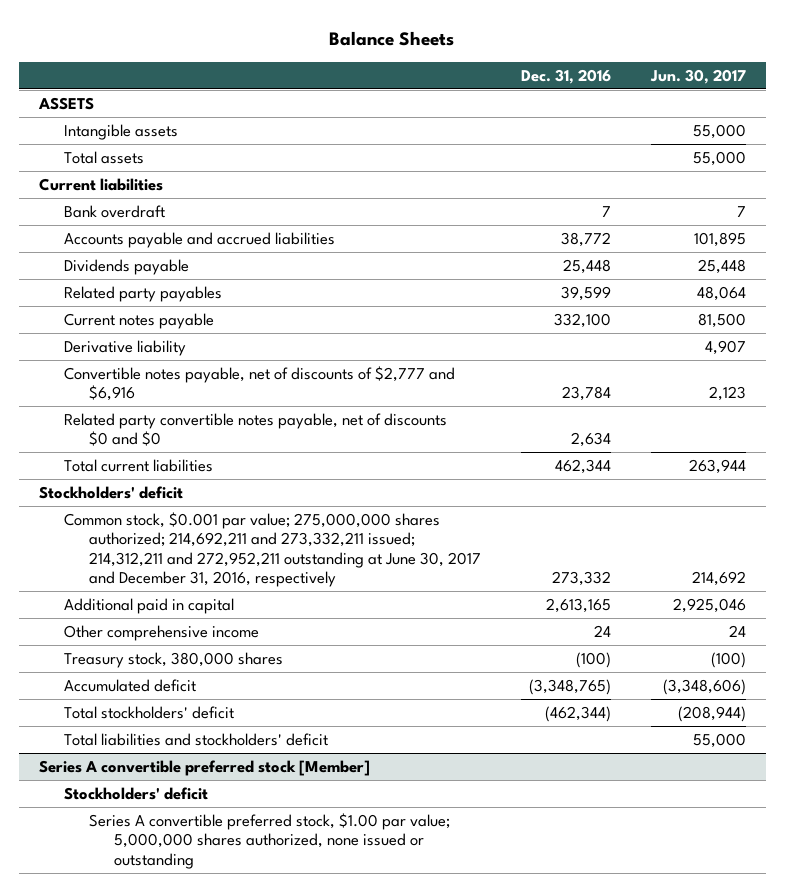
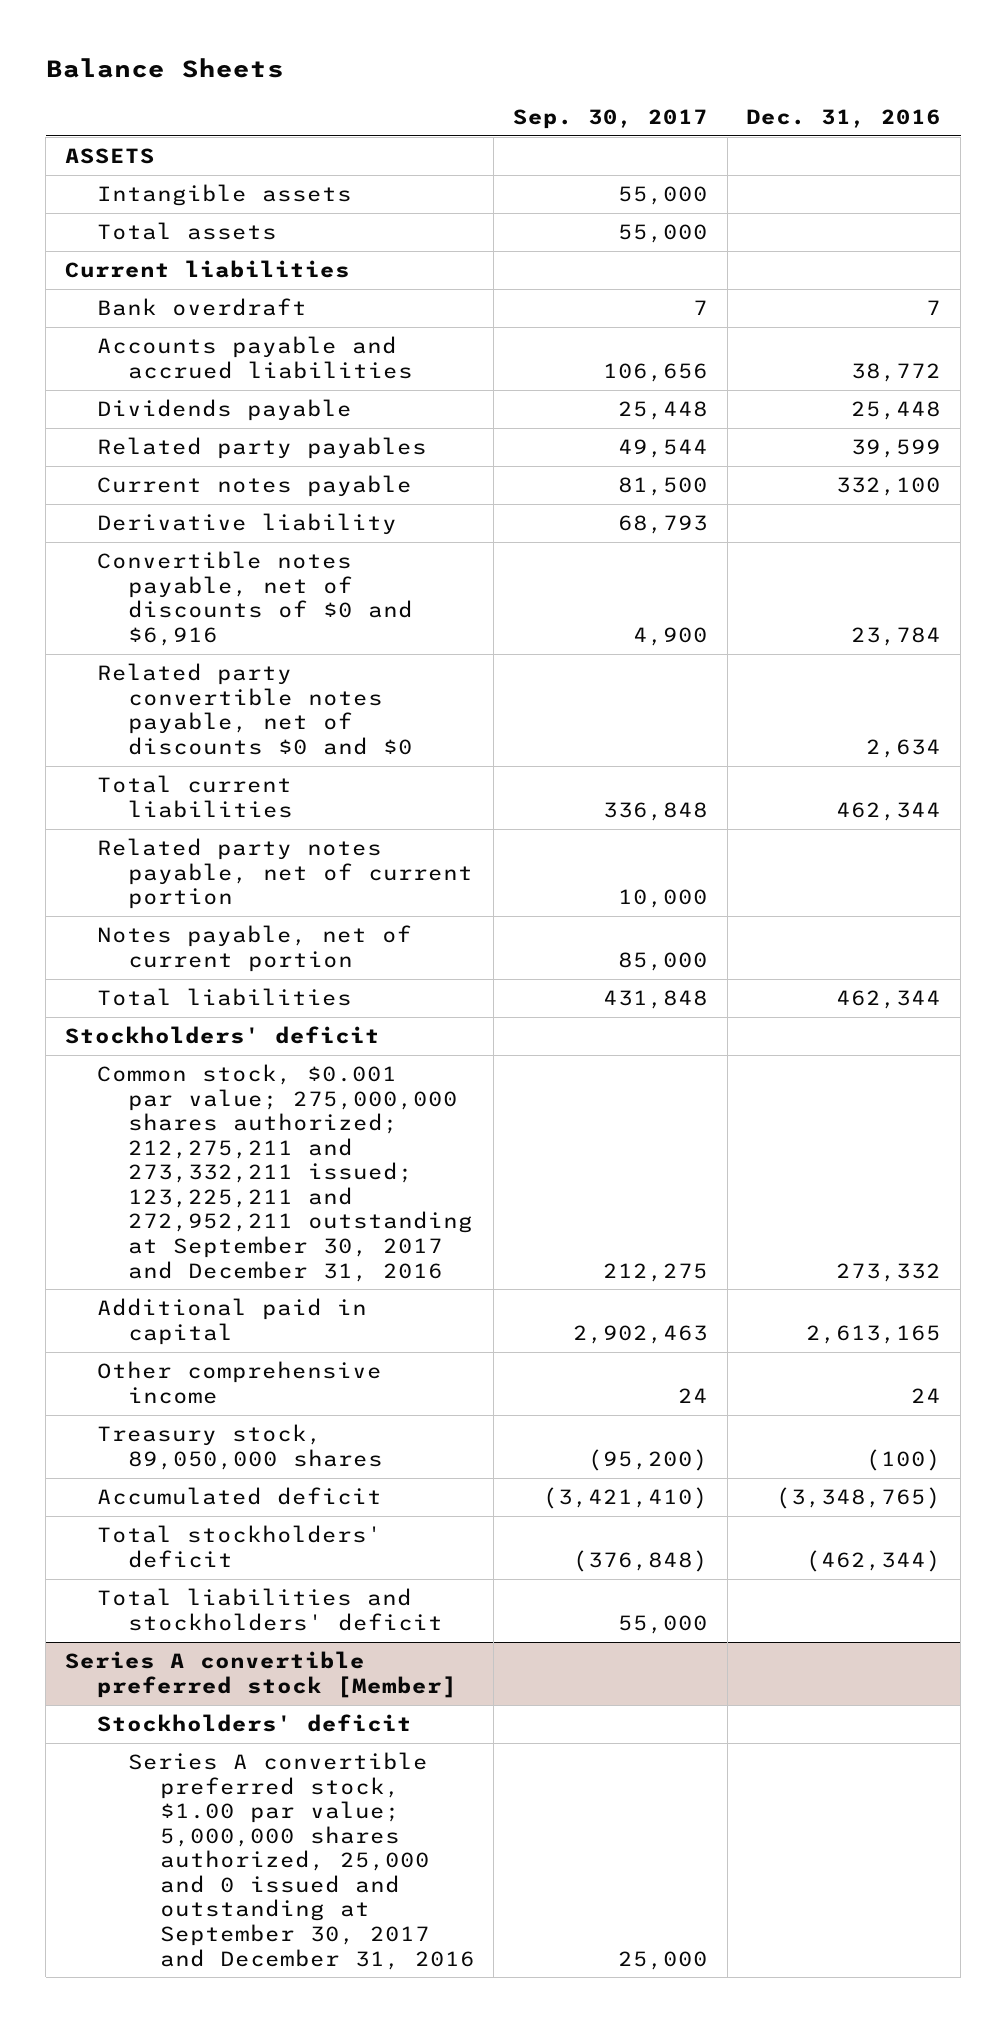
- | Dec. 31, 2016 | Jun. 30, 2017
+ | Sep. 30, 2017 | Dec. 31, 2016
- Convertible notes payable, net of discounts of $2,777 and $6,916 | 23,784 | 2,123
+ Convertible notes payable, net of discounts of $0 and $6,916 | 4,900 | 23,784
+ Related party notes payable, net of current portion | 10,000 |
+ Notes payable, net of current portion | 85,000 |
+ Total liabilities | 431,848 | 462,344
- Common stock, $0.001 par value; 275,000,000 shares authorized; 214,692,211 and 273,332,211 issued; 214,312,211 and 272,952,211 outstanding at June 30, 2017 and December 31, 2016, respectively | 273,332 | 214,692
+ Common stock, $0.001 par value; 275,000,000 shares authorized; 212,275,211 and 273,332,211 issued; 123,225,211 and 272,952,211 outstanding at September 30, 2017 and December 31, 2016 | 212,275 | 273,332
- Treasury stock, 380,000 shares | (100) | (100)
+ Treasury stock, 89,050,000 shares | (95,200) | (100)
@ Series A convertible preferred stock [Member]
- Series A convertible preferred stock, $1.00 par value; 5,000,000 shares authorized, none issued or outstanding
+ Series A convertible preferred stock, $1.00 par value; 5,000,000 shares authorized, 25,000 and 0 issued and outstanding at September 30, 2017 and December 31, 2016 | 25,000 |

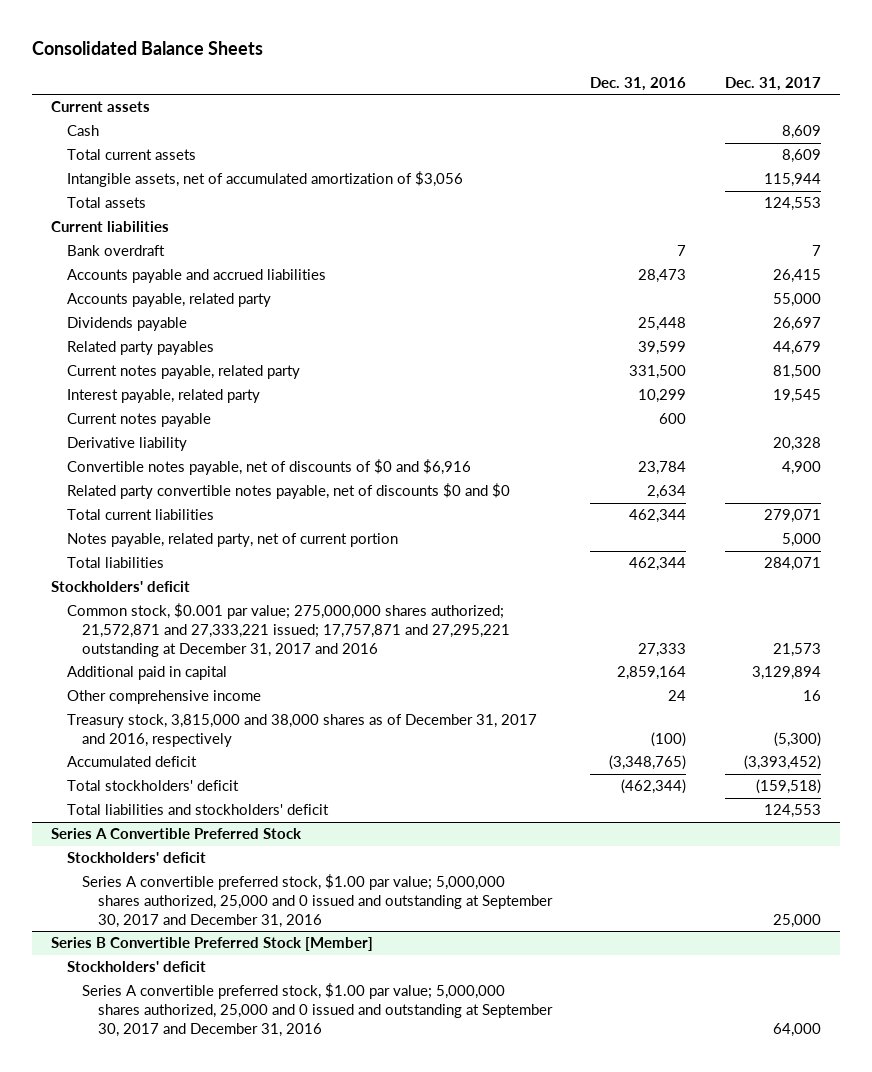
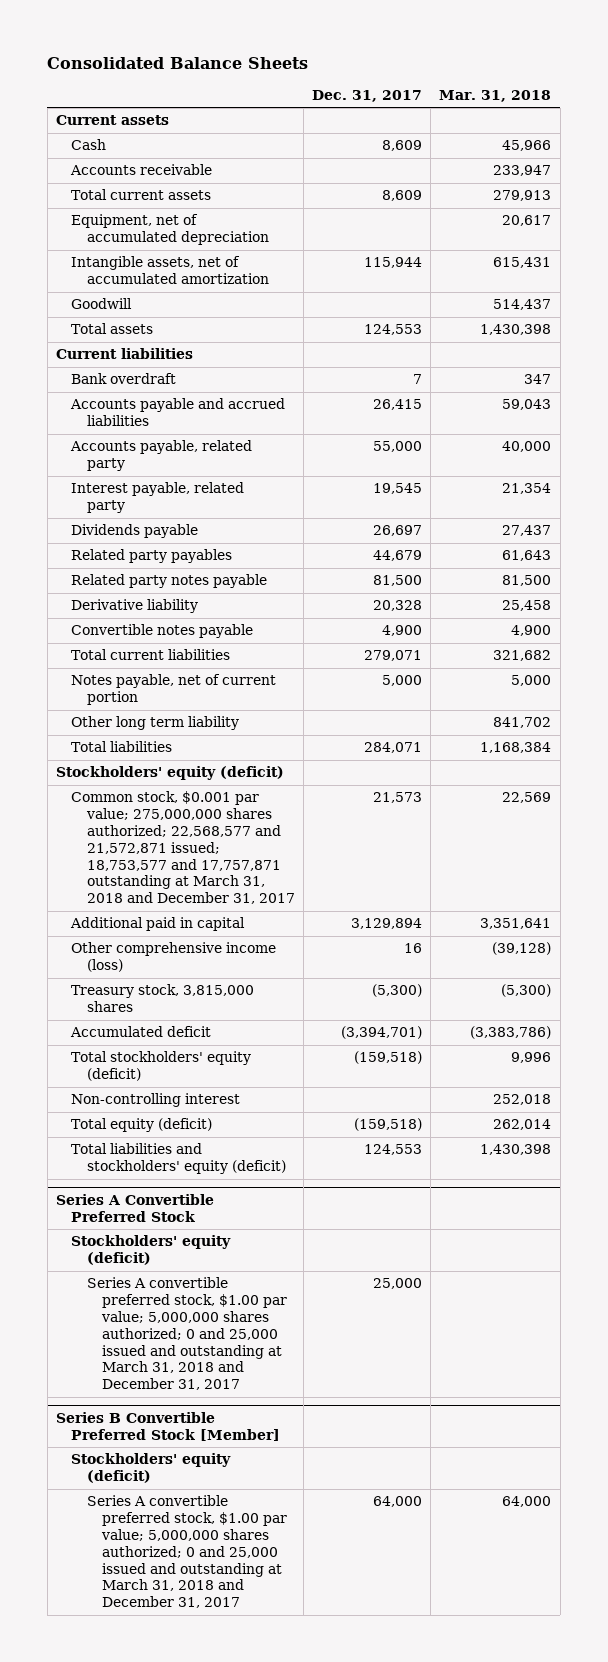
- | Dec. 31, 2016 | Dec. 31, 2017
+ | Dec. 31, 2017 | Mar. 31, 2018
+ Accounts receivable | | 233,947
- Intangible assets, net of accumulated amortization of $3,056 | | 115,944
+ Equipment, net of accumulated depreciation | | 20,617
+ Intangible assets, net of accumulated amortization | 115,944 | 615,431
+ Goodwill | | 514,437
moved up: Interest payable, related party | 19,545 | 21,354
- Current notes payable, related party | 331,500 | 81,500
- Current notes payable | 600 |
+ Related party notes payable | 81,500 | 81,500
- Convertible notes payable, net of discounts of $0 and $6,916 | 23,784 | 4,900
- Related party convertible notes payable, net of discounts $0 and $0 | 2,634 |
+ Convertible notes payable | 4,900 | 4,900
- Notes payable, related party, net of current portion | | 5,000
+ Notes payable, net of current portion | 5,000 | 5,000
+ Other long term liability | | 841,702
- Stockholders' deficit
- Common stock, $0.001 par value; 275,000,000 shares authorized; 21,572,871 and 27,333,221 issued; 17,757,871 and 27,295,221 outstanding at December 31, 2017 and 2016 | 27,333 | 21,573
+ Stockholders' equity (deficit)
+ Common stock, $0.001 par value; 275,000,000 shares authorized; 22,568,577 and 21,572,871 issued; 18,753,577 and 17,757,871 outstanding at March 31, 2018 and December 31, 2017 | 21,573 | 22,569
- Other comprehensive income | 24 | 16
- Treasury stock, 3,815,000 and 38,000 shares as of December 31, 2017 and 2016, respectively | (100) | (5,300)
- Accumulated deficit | (3,348,765) | (3,393,452)
- Total stockholders' deficit | (462,344) | (159,518)
- Total liabilities and stockholders' deficit | | 124,553
+ Other comprehensive income (loss) | 16 | (39,128)
+ Treasury stock, 3,815,000 shares | (5,300) | (5,300)
+ Accumulated deficit | (3,394,701) | (3,383,786)
+ Total stockholders' equity (deficit) | (159,518) | 9,996
+ Non-controlling interest | | 252,018
+ Total equity (deficit) | (159,518) | 262,014
+ Total liabilities and stockholders' equity (deficit) | 124,553 | 1,430,398
@ Series A Convertible Preferred Stock
- Stockholders' deficit
- Series A convertible preferred stock, $1.00 par value; 5,000,000 shares authorized, 25,000 and 0 issued and outstanding at September 30, 2017 and December 31, 2016 | | 25,000
+ Stockholders' equity (deficit)
+ Series A convertible preferred stock, $1.00 par value; 5,000,000 shares authorized; 0 and 25,000 issued and outstanding at March 31, 2018 and December 31, 2017 | 25,000 |
@ Series B Convertible Preferred Stock [Member]
- Stockholders' deficit
- Series A convertible preferred stock, $1.00 par value; 5,000,000 shares authorized, 25,000 and 0 issued and outstanding at September 30, 2017 and December 31, 2016 | | 64,000
+ Stockholders' equity (deficit)
+ Series A convertible preferred stock, $1.00 par value; 5,000,000 shares authorized; 0 and 25,000 issued and outstanding at March 31, 2018 and December 31, 2017 | 64,000 | 64,000

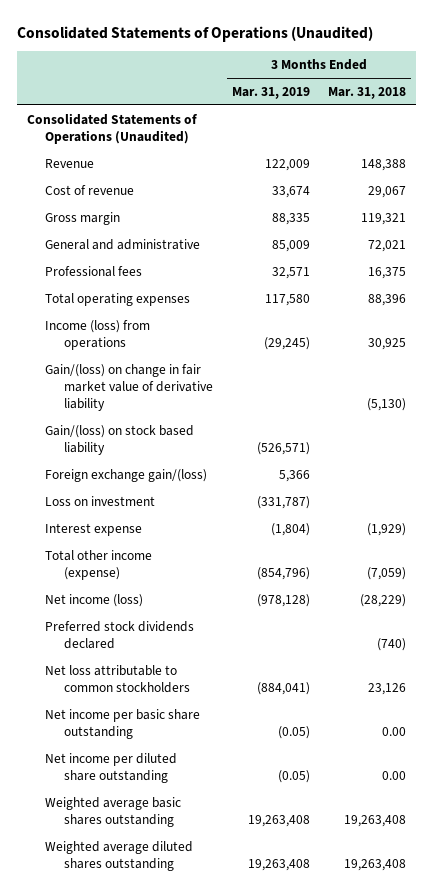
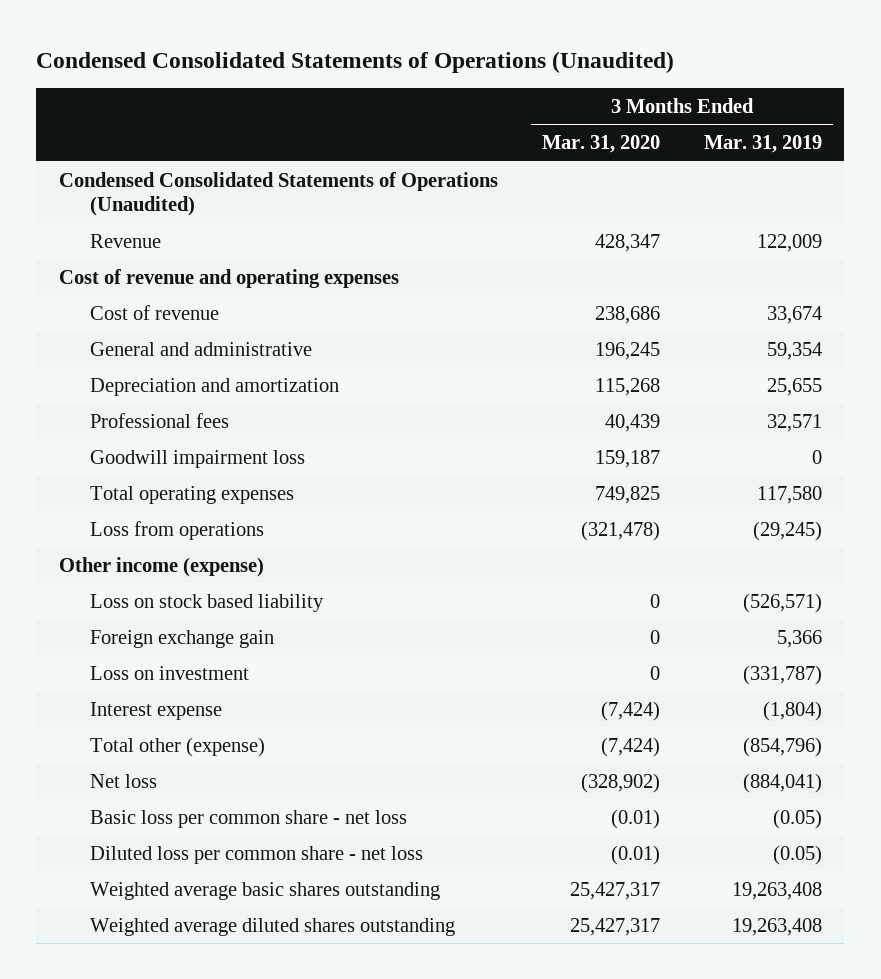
- Consolidated Statements of Operations (Unaudited)
+ Condensed Consolidated Statements of Operations (Unaudited)
- | 3 Months Ended Mar. 31, 2019 | 3 Months Ended Mar. 31, 2018
+ | 3 Months Ended Mar. 31, 2020 | 3 Months Ended Mar. 31, 2019
- Consolidated Statements of Operations (Unaudited)
+ Condensed Consolidated Statements of Operations (Unaudited)
+ Cost of revenue and operating expenses
- Gross margin | 88,335 | 119,321
- General and administrative | 85,009 | 72,021
+ General and administrative | 196,245 | 59,354
+ Depreciation and amortization | 115,268 | 25,655
+ Goodwill impairment loss | 159,187 | 0
- Income (loss) from operations | (29,245) | 30,925
- Gain/(loss) on change in fair market value of derivative liability | | (5,130)
- Gain/(loss) on stock based liability | (526,571) |
- Foreign exchange gain/(loss) | 5,366 |
+ Loss from operations | (321,478) | (29,245)
+ Other income (expense)
+ Loss on stock based liability | 0 | (526,571)
+ Foreign exchange gain | 0 | 5,366
- Total other income (expense) | (854,796) | (7,059)
- Net income (loss) | (978,128) | (28,229)
- Preferred stock dividends declared | | (740)
- Net loss attributable to common stockholders | (884,041) | 23,126
- Net income per basic share outstanding | (0.05) | 0.00
- Net income per diluted share outstanding | (0.05) | 0.00
+ Total other (expense) | (7,424) | (854,796)
+ Net loss | (328,902) | (884,041)
+ Basic loss per common share - net loss | (0.01) | (0.05)
+ Diluted loss per common share - net loss | (0.01) | (0.05)

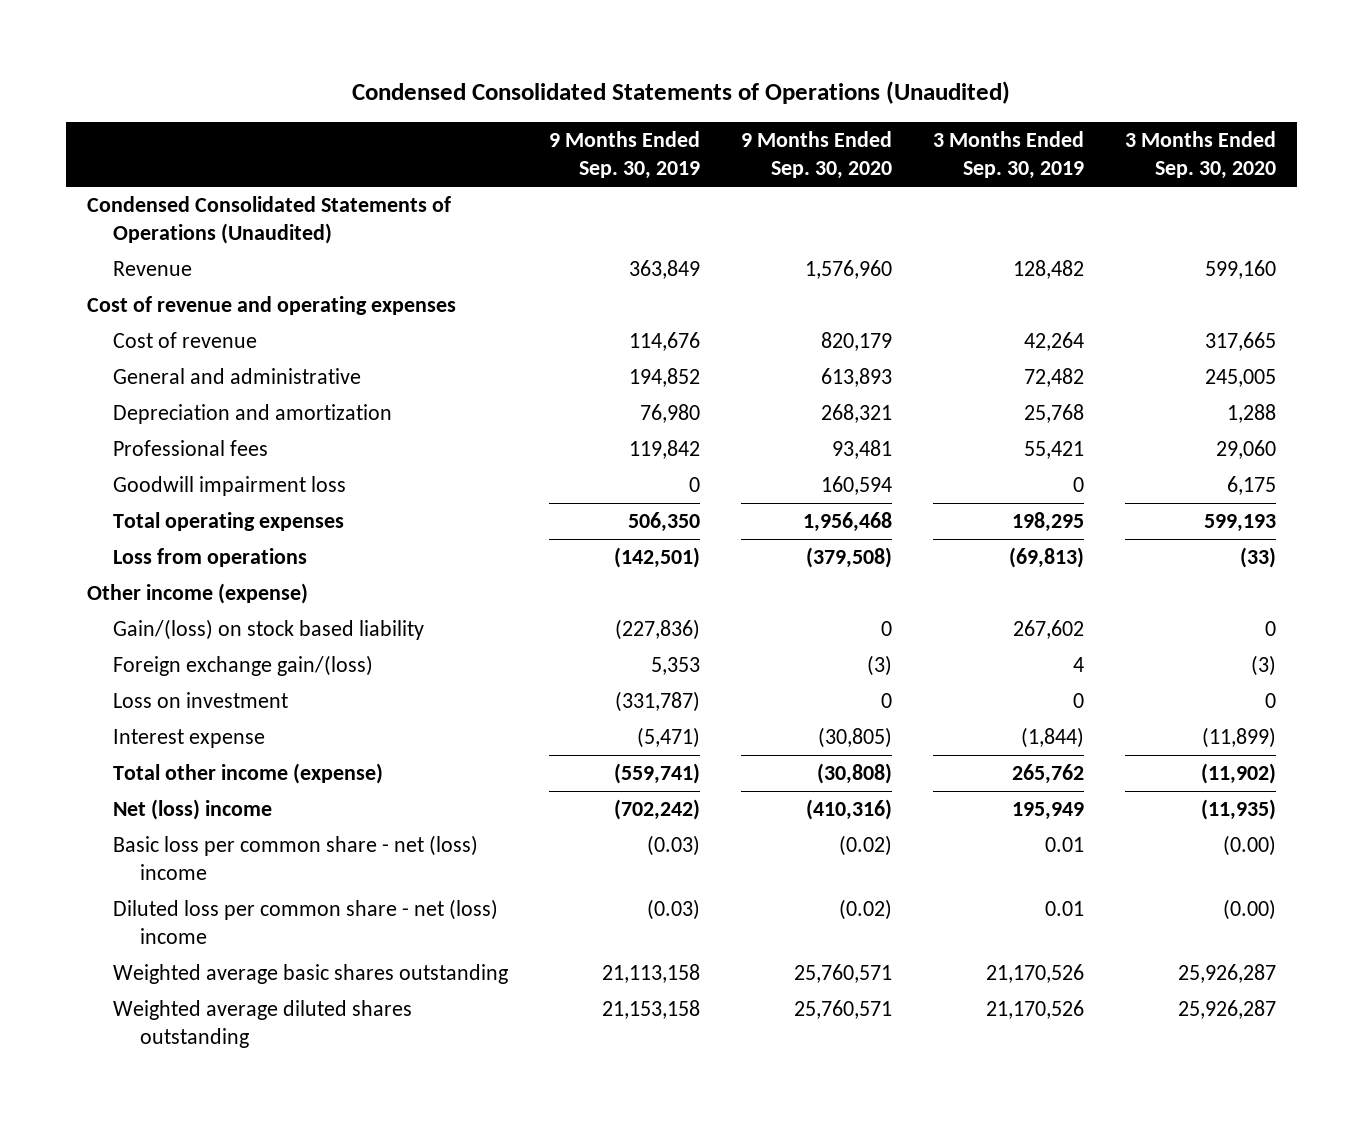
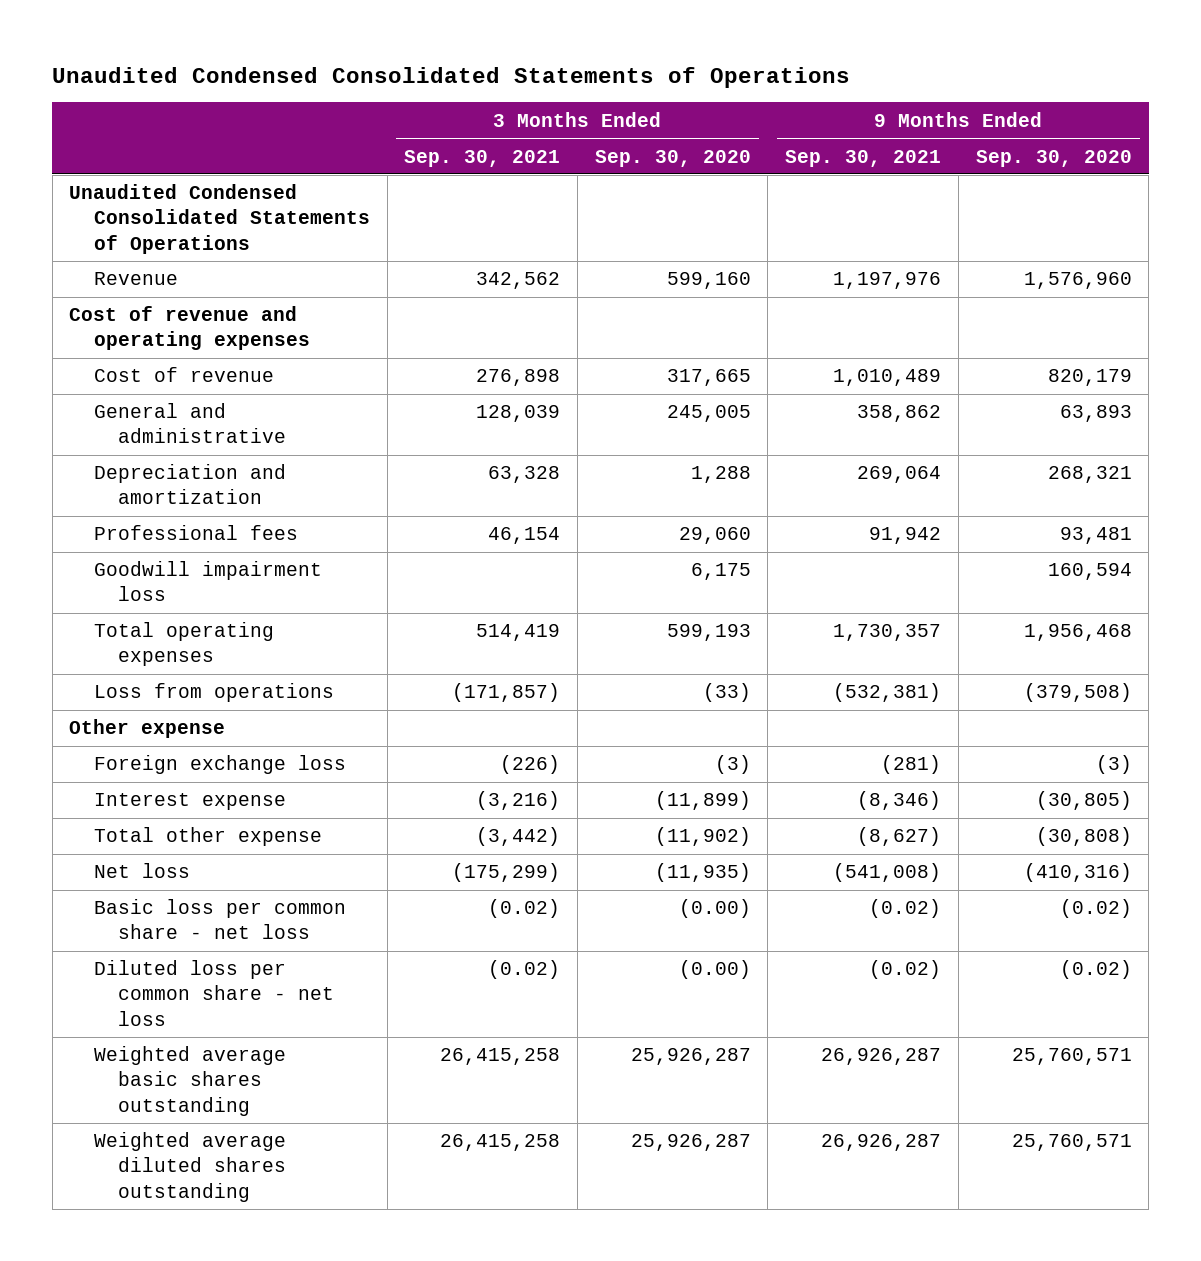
- Condensed Consolidated Statements of Operations (Unaudited)
+ Unaudited Condensed Consolidated Statements of Operations
- | 9 Months Ended Sep. 30, 2019 | 9 Months Ended Sep. 30, 2020 | 3 Months Ended Sep. 30, 2019 | 3 Months Ended Sep. 30, 2020
+ | 3 Months Ended Sep. 30, 2021 | 3 Months Ended Sep. 30, 2020 | 9 Months Ended Sep. 30, 2021 | 9 Months Ended Sep. 30, 2020
- Condensed Consolidated Statements of Operations (Unaudited)
+ Unaudited Condensed Consolidated Statements of Operations
- General and administrative | 194,852 | 613,893 | 72,482 | 245,005
+ General and administrative | 128,039 | 245,005 | 358,862 | 63,893
- Other income (expense)
- Gain/(loss) on stock based liability | (227,836) | 0 | 267,602 | 0
- Foreign exchange gain/(loss) | 5,353 | (3) | 4 | (3)
- Loss on investment | (331,787) | 0 | 0 | 0
+ Other expense
+ Foreign exchange loss | (226) | (3) | (281) | (3)
- Total other income (expense) | (559,741) | (30,808) | 265,762 | (11,902)
- Net (loss) income | (702,242) | (410,316) | 195,949 | (11,935)
- Basic loss per common share - net (loss) income | (0.03) | (0.02) | 0.01 | (0.00)
- Diluted loss per common share - net (loss) income | (0.03) | (0.02) | 0.01 | (0.00)
+ Total other expense | (3,442) | (11,902) | (8,627) | (30,808)
+ Net loss | (175,299) | (11,935) | (541,008) | (410,316)
+ Basic loss per common share - net loss | (0.02) | (0.00) | (0.02) | (0.02)
+ Diluted loss per common share - net loss | (0.02) | (0.00) | (0.02) | (0.02)

